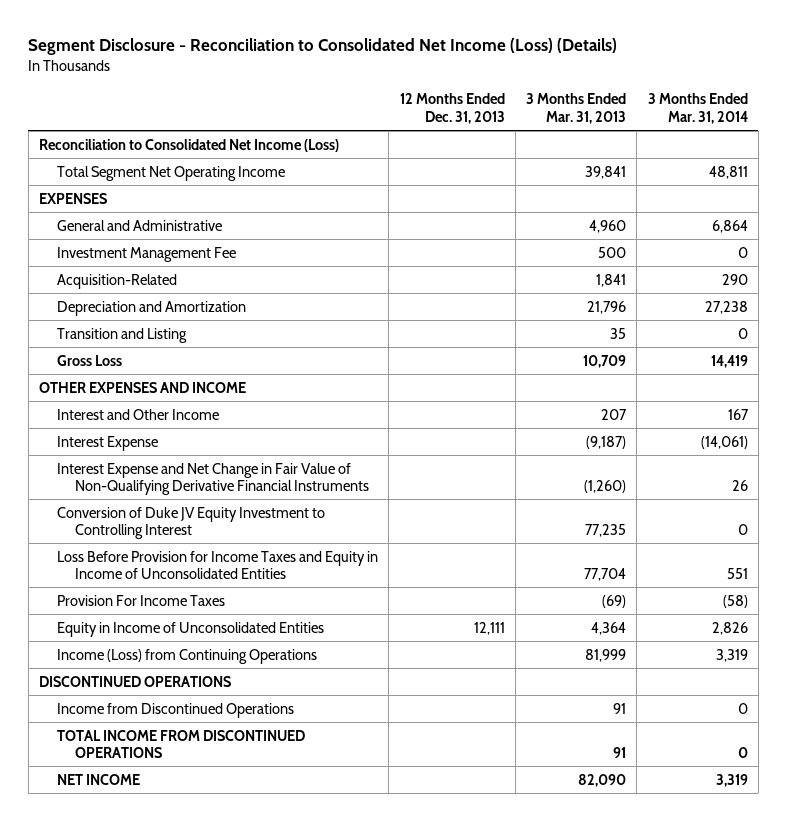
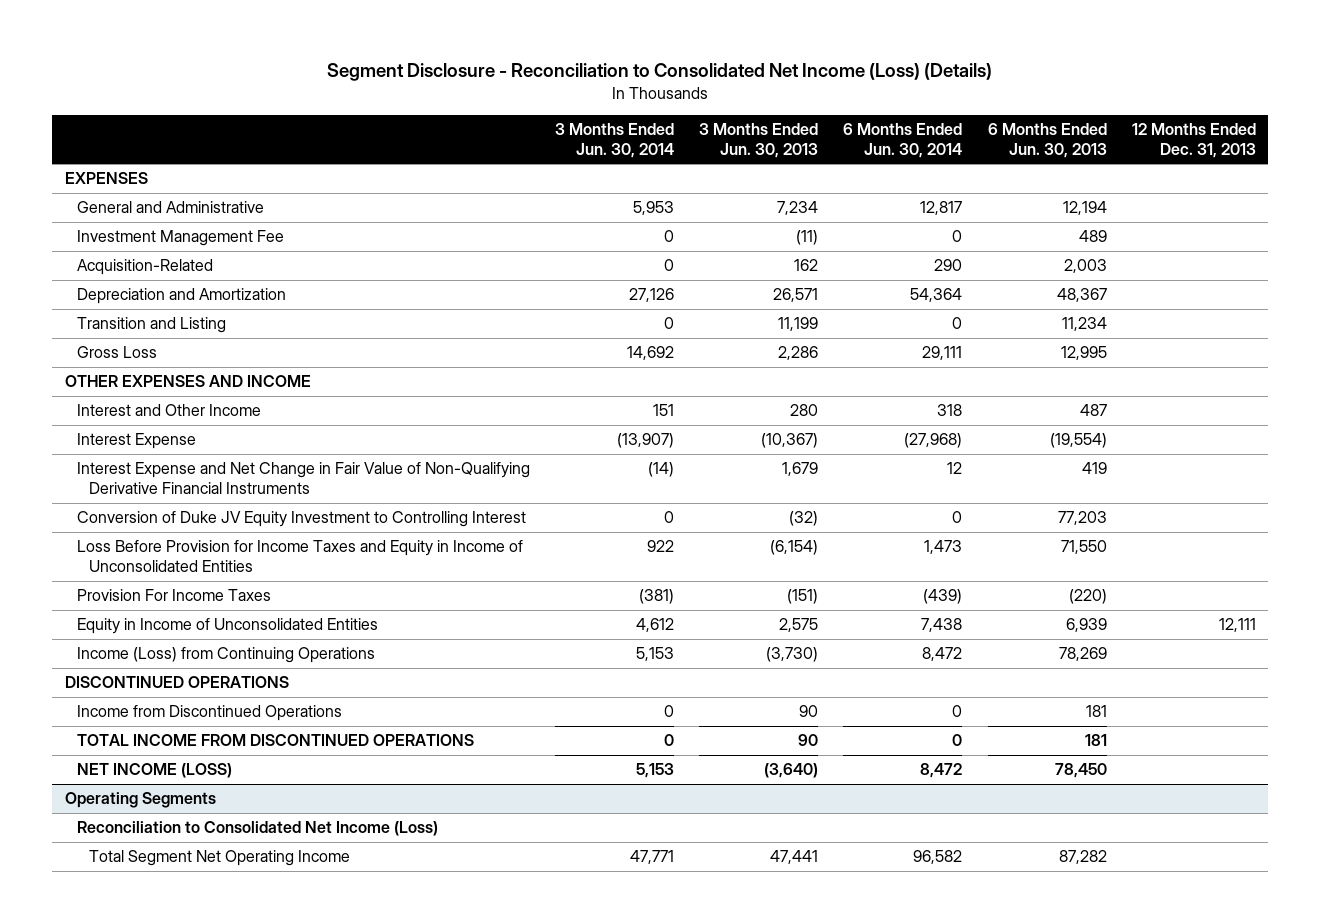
- | 12 Months Ended Dec. 31, 2013 | 3 Months Ended Mar. 31, 2013 | 3 Months Ended Mar. 31, 2014
+ | 3 Months Ended Jun. 30, 2014 | 3 Months Ended Jun. 30, 2013 | 6 Months Ended Jun. 30, 2014 | 6 Months Ended Jun. 30, 2013 | 12 Months Ended Dec. 31, 2013
- Reconciliation to Consolidated Net Income (Loss)
- Total Segment Net Operating Income | | 39,841 | 48,811
- NET INCOME | | 82,090 | 3,319
+ NET INCOME (LOSS) | 5,153 | (3,640) | 8,472 | 78,450 |
+ Operating Segments
+ Reconciliation to Consolidated Net Income (Loss)
+ Total Segment Net Operating Income | 47,771 | 47,441 | 96,582 | 87,282 |

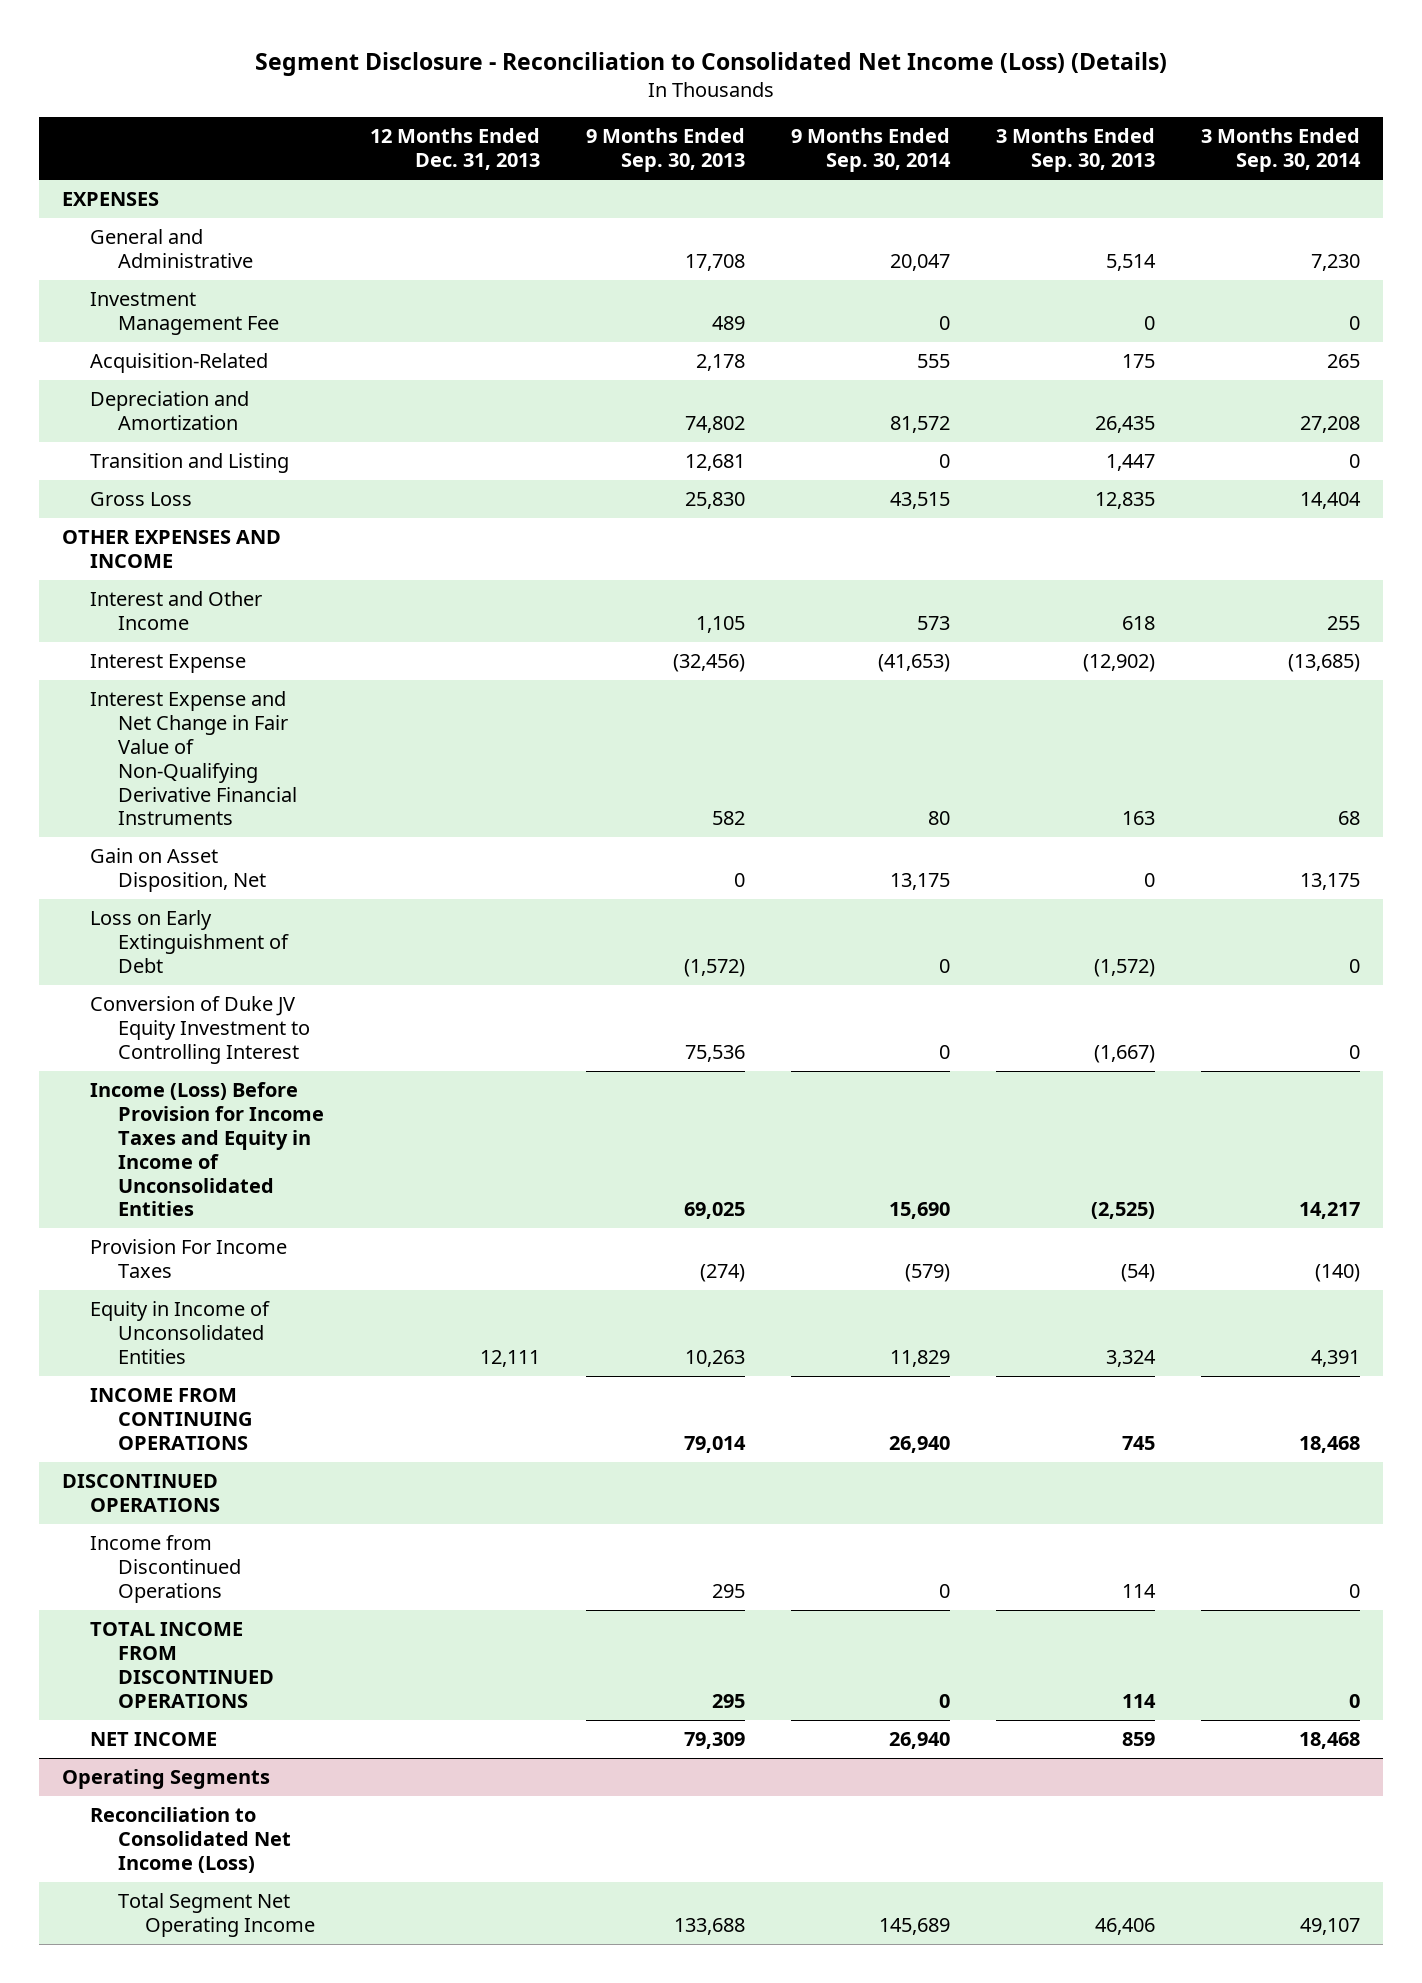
- | 3 Months Ended Jun. 30, 2014 | 3 Months Ended Jun. 30, 2013 | 6 Months Ended Jun. 30, 2014 | 6 Months Ended Jun. 30, 2013 | 12 Months Ended Dec. 31, 2013
+ | 12 Months Ended Dec. 31, 2013 | 9 Months Ended Sep. 30, 2013 | 9 Months Ended Sep. 30, 2014 | 3 Months Ended Sep. 30, 2013 | 3 Months Ended Sep. 30, 2014
+ Gain on Asset Disposition, Net | | 0 | 13,175 | 0 | 13,175
+ Loss on Early Extinguishment of Debt | | (1,572) | 0 | (1,572) | 0
- Loss Before Provision for Income Taxes and Equity in Income of Unconsolidated Entities | 922 | (6,154) | 1,473 | 71,550 |
+ Income (Loss) Before Provision for Income Taxes and Equity in Income of Unconsolidated Entities | | 69,025 | 15,690 | (2,525) | 14,217
- Income (Loss) from Continuing Operations | 5,153 | (3,730) | 8,472 | 78,269 |
+ INCOME FROM CONTINUING OPERATIONS | | 79,014 | 26,940 | 745 | 18,468
- NET INCOME (LOSS) | 5,153 | (3,640) | 8,472 | 78,450 |
+ NET INCOME | | 79,309 | 26,940 | 859 | 18,468

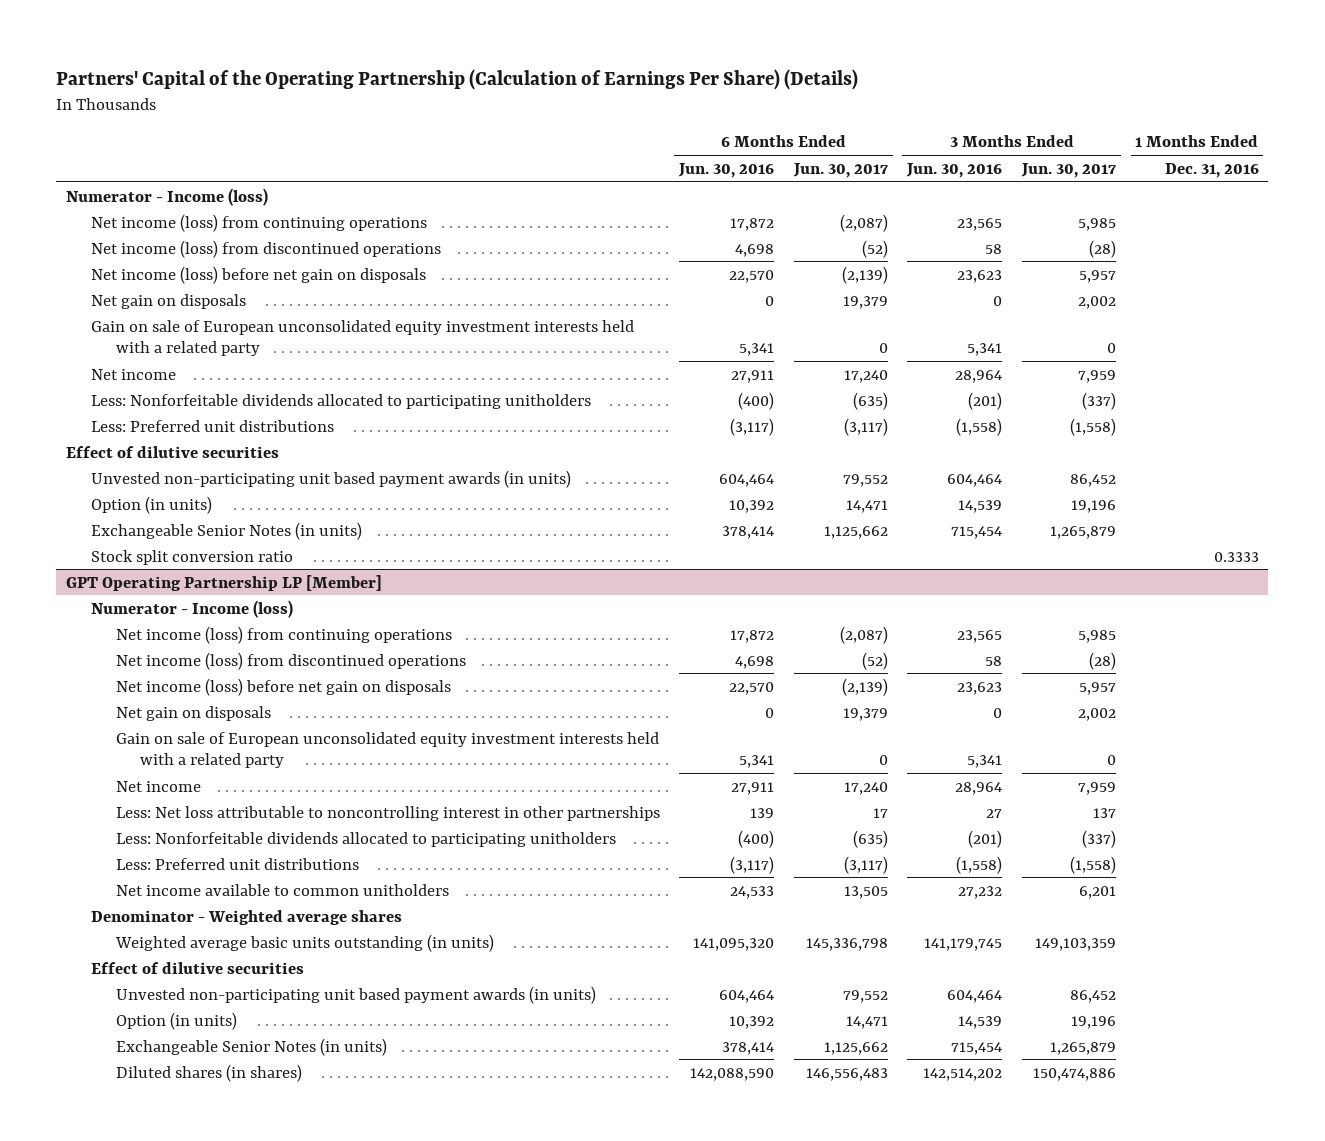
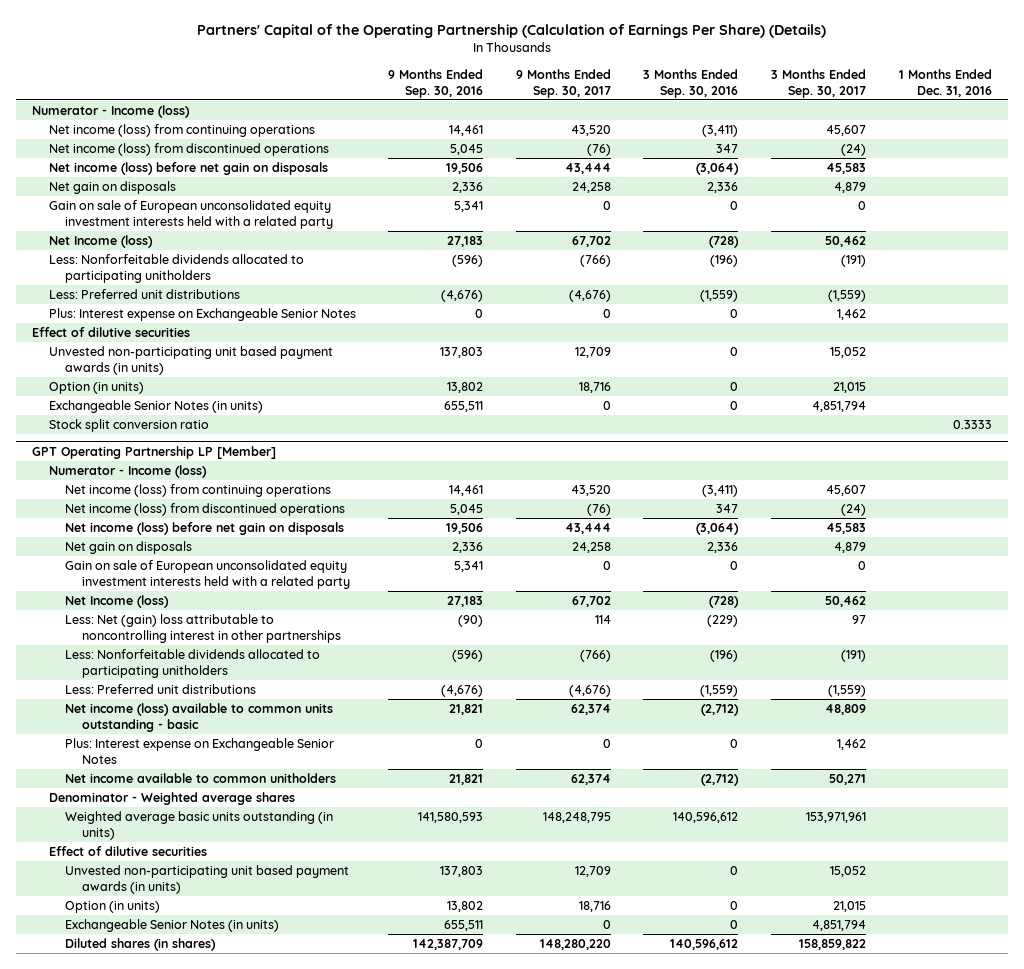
- | 6 Months Ended Jun. 30, 2016 | 6 Months Ended Jun. 30, 2017 | 3 Months Ended Jun. 30, 2016 | 3 Months Ended Jun. 30, 2017 | 1 Months Ended Dec. 31, 2016
+ | 9 Months Ended Sep. 30, 2016 | 9 Months Ended Sep. 30, 2017 | 3 Months Ended Sep. 30, 2016 | 3 Months Ended Sep. 30, 2017 | 1 Months Ended Dec. 31, 2016
- Net income | 27,911 | 17,240 | 28,964 | 7,959 |
+ Net Income (loss) | 27,183 | 67,702 | (728) | 50,462 |
+ Plus: Interest expense on Exchangeable Senior Notes | 0 | 0 | 0 | 1,462 |
@ GPT Operating Partnership LP [Member]
- Net income | 27,911 | 17,240 | 28,964 | 7,959 |
- Less: Net loss attributable to noncontrolling interest in other partnerships | 139 | 17 | 27 | 137 |
+ Net Income (loss) | 27,183 | 67,702 | (728) | 50,462 |
+ Less: Net (gain) loss attributable to noncontrolling interest in other partnerships | (90) | 114 | (229) | 97 |
+ Net income (loss) available to common units outstanding - basic | 21,821 | 62,374 | (2,712) | 48,809 |
+ Plus: Interest expense on Exchangeable Senior Notes | 0 | 0 | 0 | 1,462 |

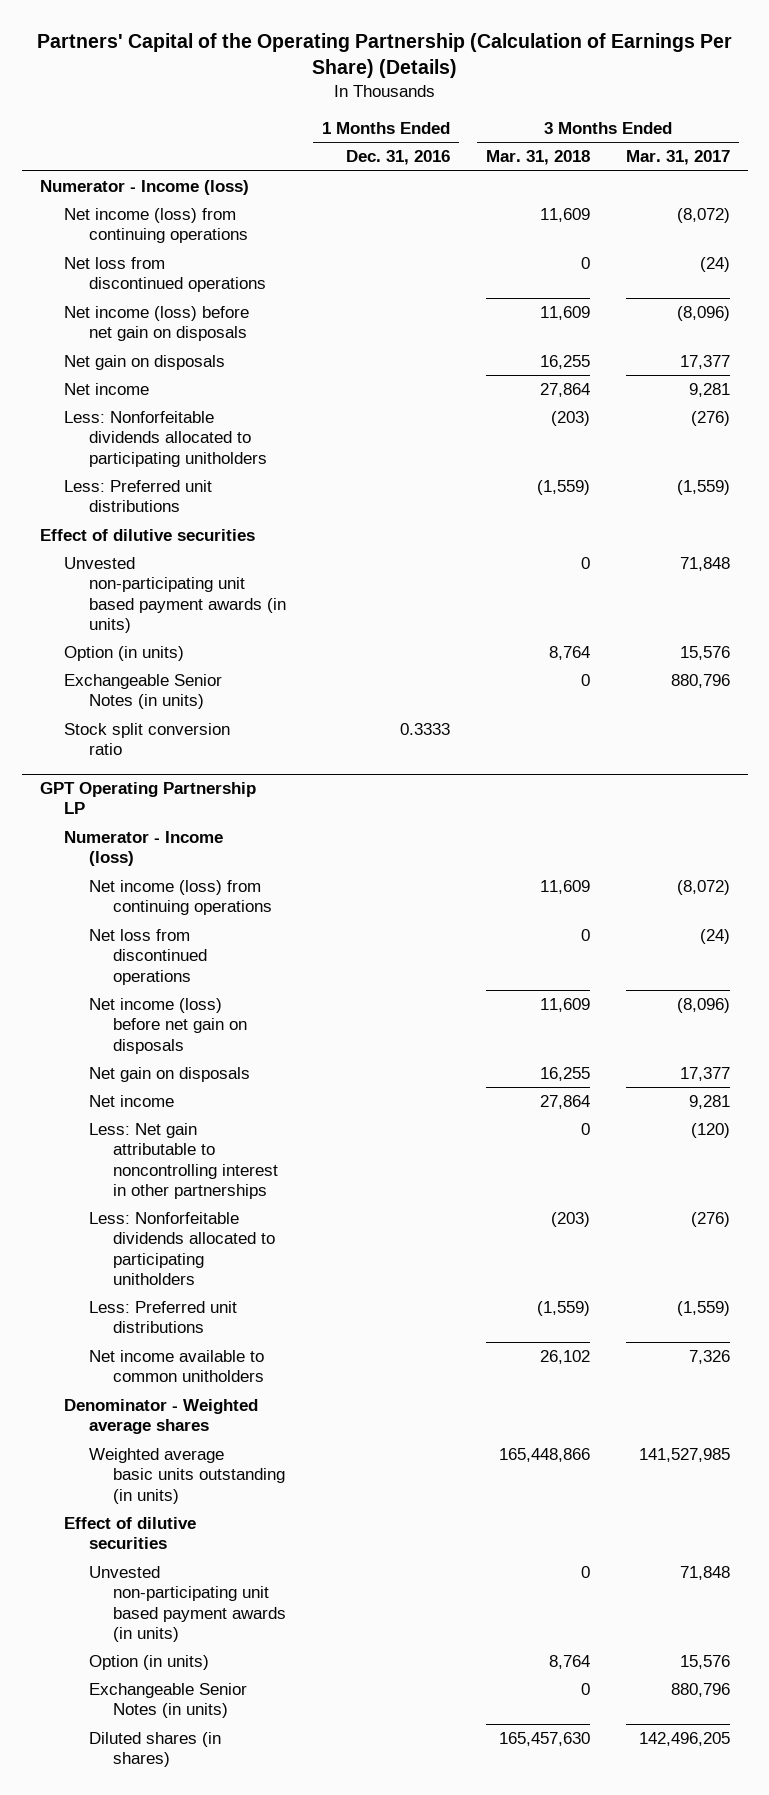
- | 9 Months Ended Sep. 30, 2016 | 9 Months Ended Sep. 30, 2017 | 3 Months Ended Sep. 30, 2016 | 3 Months Ended Sep. 30, 2017 | 1 Months Ended Dec. 31, 2016
+ | 1 Months Ended Dec. 31, 2016 | 3 Months Ended Mar. 31, 2018 | 3 Months Ended Mar. 31, 2017
- Net income (loss) from discontinued operations | 5,045 | (76) | 347 | (24) |
+ Net loss from discontinued operations | | 0 | (24)
- Gain on sale of European unconsolidated equity investment interests held with a related party | 5,341 | 0 | 0 | 0 |
- Net Income (loss) | 27,183 | 67,702 | (728) | 50,462 |
+ Net income | | 27,864 | 9,281
- Plus: Interest expense on Exchangeable Senior Notes | 0 | 0 | 0 | 1,462 |
- GPT Operating Partnership LP [Member]
+ GPT Operating Partnership LP
- Net income (loss) from discontinued operations | 5,045 | (76) | 347 | (24) |
+ Net loss from discontinued operations | | 0 | (24)
- Gain on sale of European unconsolidated equity investment interests held with a related party | 5,341 | 0 | 0 | 0 |
- Net Income (loss) | 27,183 | 67,702 | (728) | 50,462 |
- Less: Net (gain) loss attributable to noncontrolling interest in other partnerships | (90) | 114 | (229) | 97 |
+ Net income | | 27,864 | 9,281
+ Less: Net gain attributable to noncontrolling interest in other partnerships | | 0 | (120)
- Net income (loss) available to common units outstanding - basic | 21,821 | 62,374 | (2,712) | 48,809 |
- Plus: Interest expense on Exchangeable Senior Notes | 0 | 0 | 0 | 1,462 |

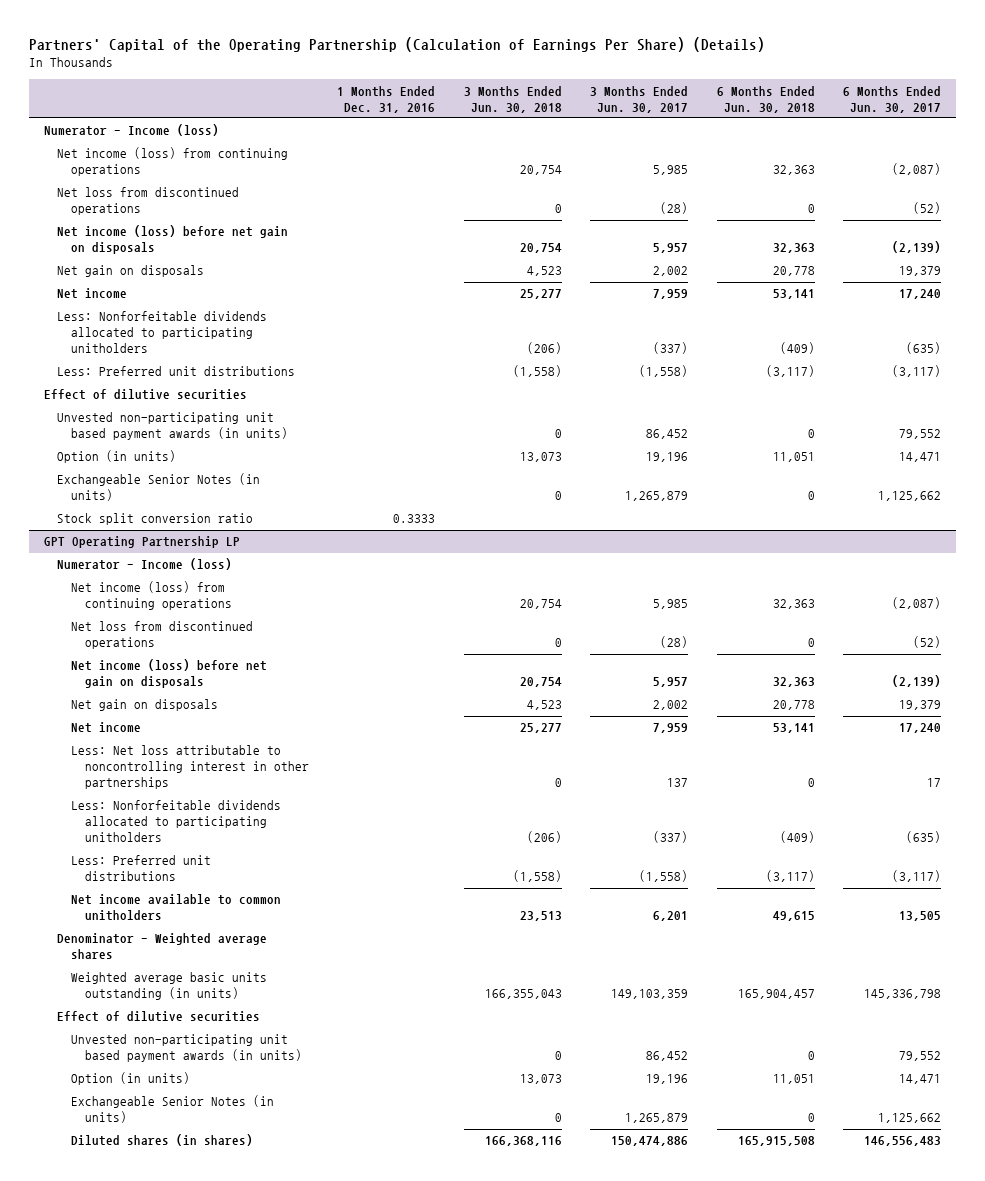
- | 1 Months Ended Dec. 31, 2016 | 3 Months Ended Mar. 31, 2018 | 3 Months Ended Mar. 31, 2017
+ | 1 Months Ended Dec. 31, 2016 | 3 Months Ended Jun. 30, 2018 | 3 Months Ended Jun. 30, 2017 | 6 Months Ended Jun. 30, 2018 | 6 Months Ended Jun. 30, 2017
@ GPT Operating Partnership LP
- Less: Net gain attributable to noncontrolling interest in other partnerships | | 0 | (120)
+ Less: Net loss attributable to noncontrolling interest in other partnerships | | 0 | 137 | 0 | 17

